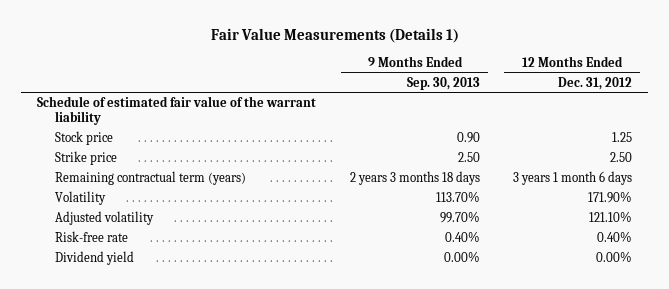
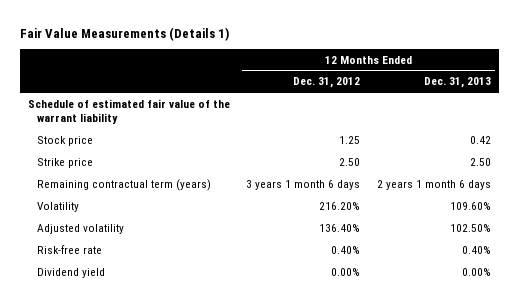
- | 9 Months Ended Sep. 30, 2013 | 12 Months Ended Dec. 31, 2012
+ | 12 Months Ended Dec. 31, 2012 | 12 Months Ended Dec. 31, 2013
- Volatility | 113.70% | 171.90%
- Adjusted volatility | 99.70% | 121.10%
+ Volatility | 216.20% | 109.60%
+ Adjusted volatility | 136.40% | 102.50%

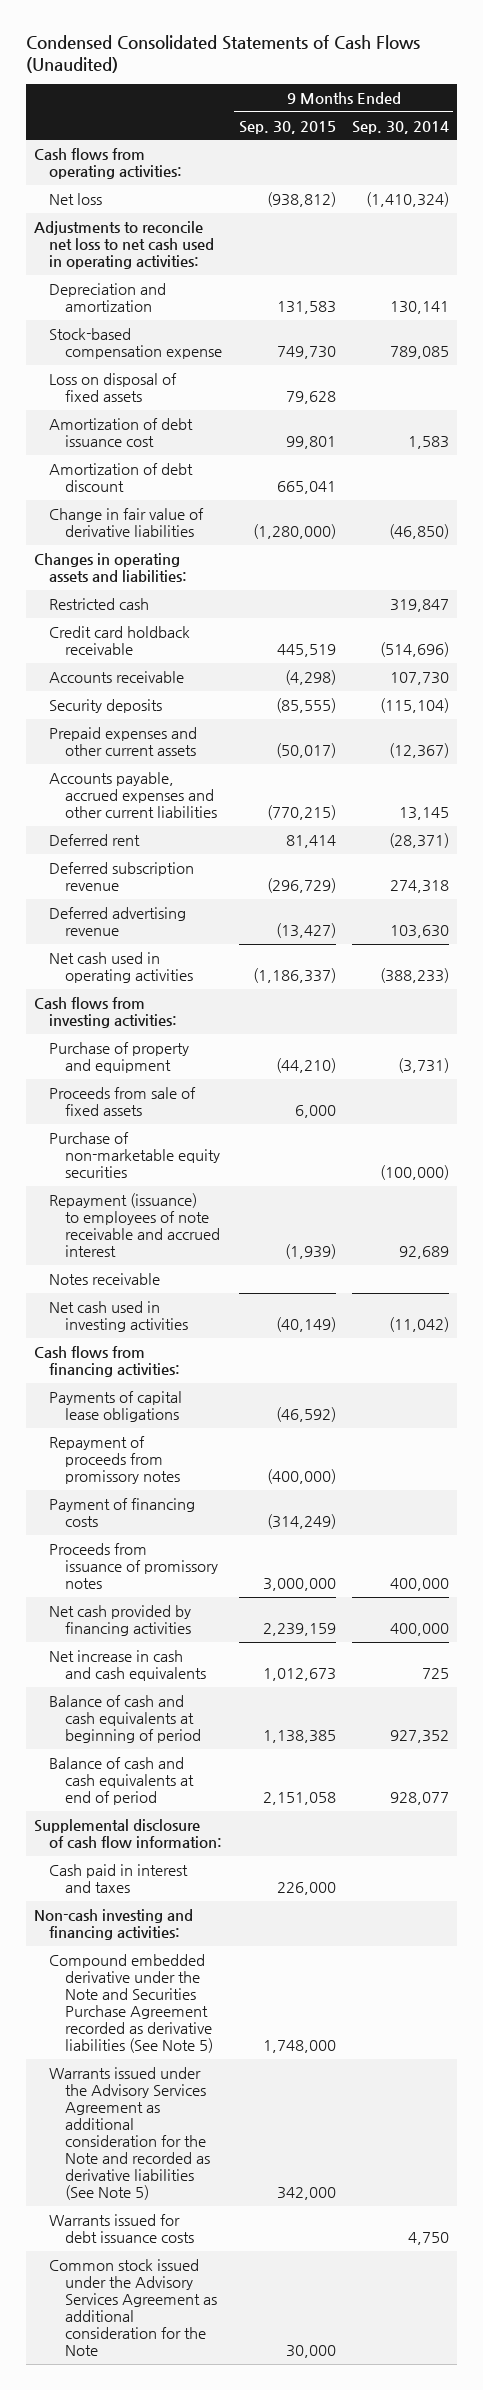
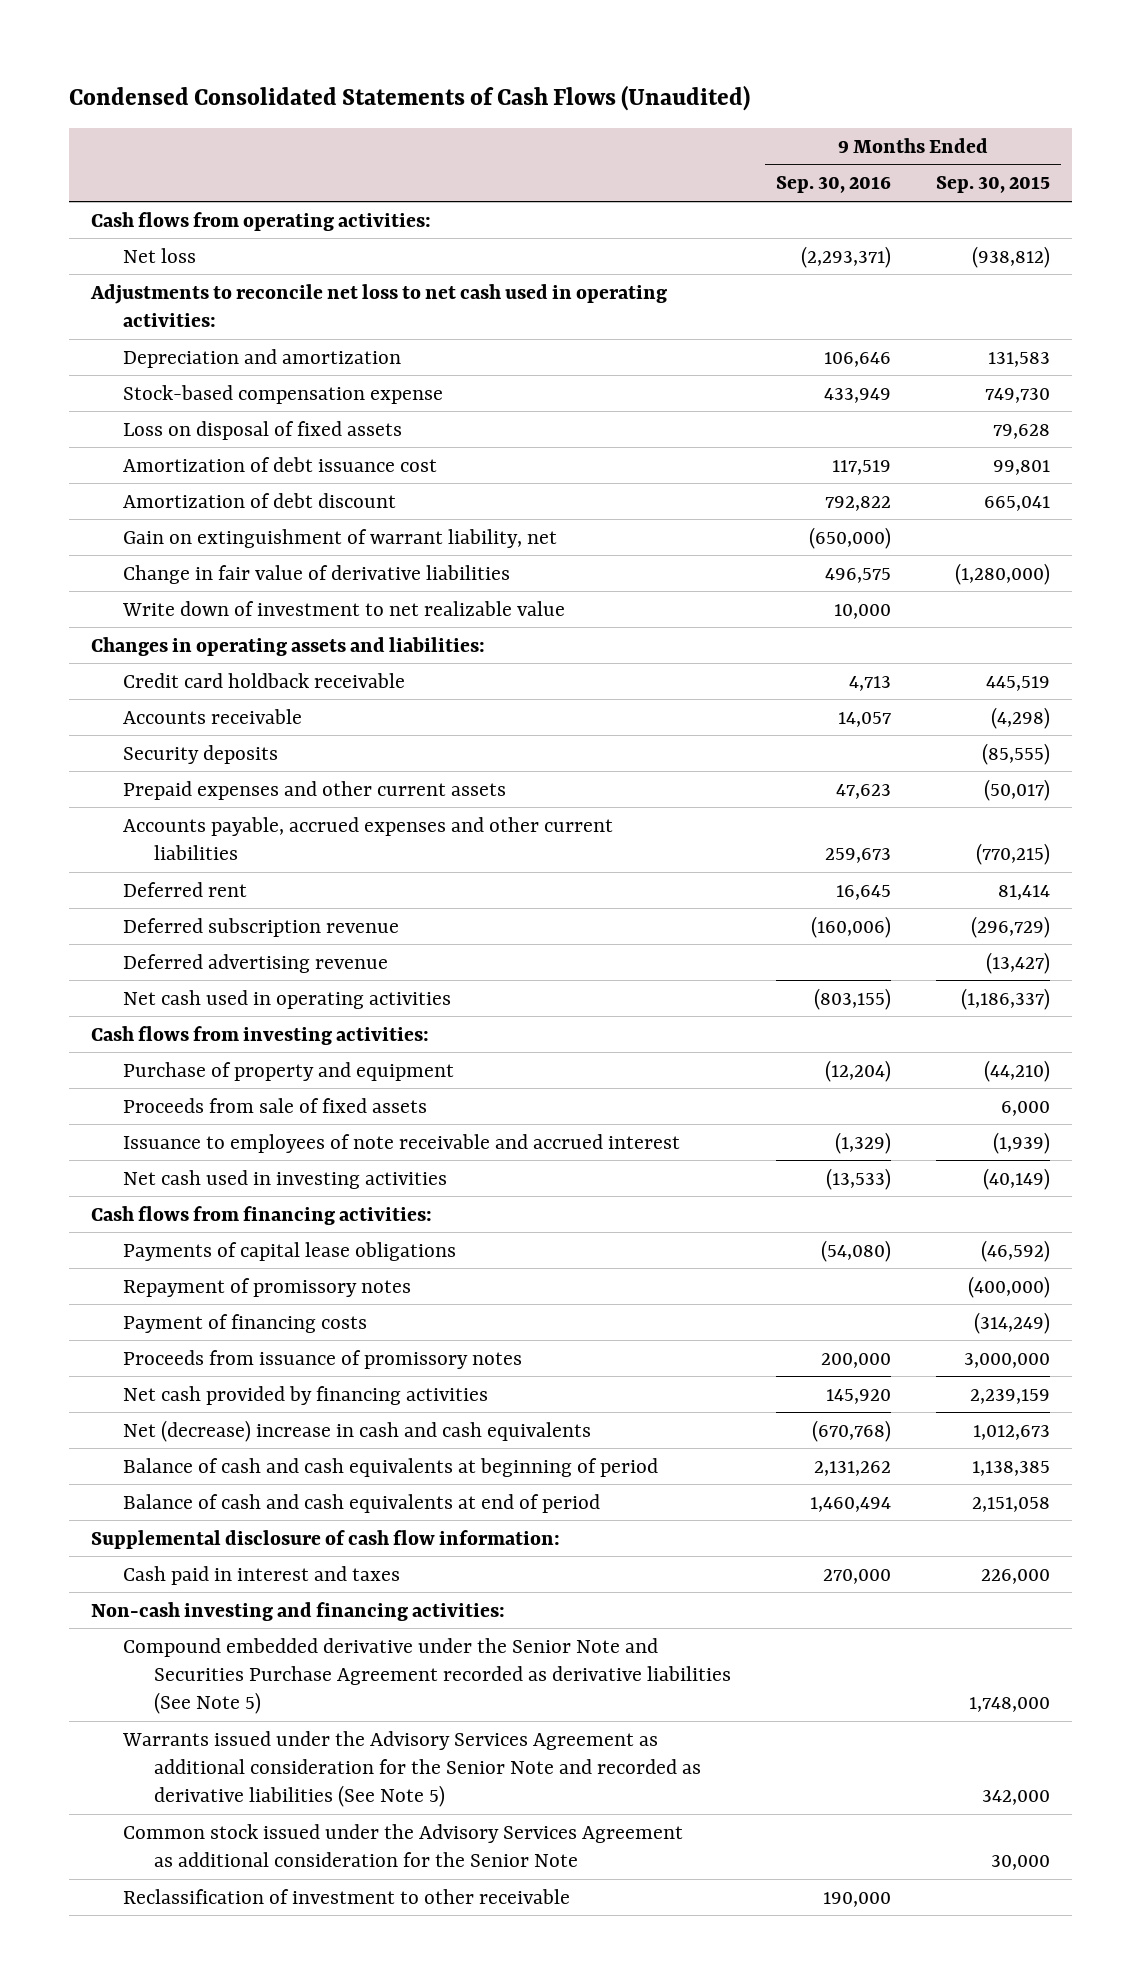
- | 9 Months Ended Sep. 30, 2015 | 9 Months Ended Sep. 30, 2014
+ | 9 Months Ended Sep. 30, 2016 | 9 Months Ended Sep. 30, 2015
+ Gain on extinguishment of warrant liability, net | (650,000) |
+ Write down of investment to net realizable value | 10,000 |
- Restricted cash | | 319,847
- Purchase of non-marketable equity securities | | (100,000)
- Repayment (issuance) to employees of note receivable and accrued interest | (1,939) | 92,689
- Notes receivable
+ Issuance to employees of note receivable and accrued interest | (1,329) | (1,939)
- Repayment of proceeds from promissory notes | (400,000) |
+ Repayment of promissory notes | | (400,000)
- Net increase in cash and cash equivalents | 1,012,673 | 725
+ Net (decrease) increase in cash and cash equivalents | (670,768) | 1,012,673
- Compound embedded derivative under the Note and Securities Purchase Agreement recorded as derivative liabilities (See Note 5) | 1,748,000 |
- Warrants issued under the Advisory Services Agreement as additional consideration for the Note and recorded as derivative liabilities (See Note 5) | 342,000 |
- Warrants issued for debt issuance costs | | 4,750
- Common stock issued under the Advisory Services Agreement as additional consideration for the Note | 30,000 |
+ Compound embedded derivative under the Senior Note and Securities Purchase Agreement recorded as derivative liabilities (See Note 5) | | 1,748,000
+ Warrants issued under the Advisory Services Agreement as additional consideration for the Senior Note and recorded as derivative liabilities (See Note 5) | | 342,000
+ Common stock issued under the Advisory Services Agreement as additional consideration for the Senior Note | | 30,000
+ Reclassification of investment to other receivable | 190,000 |

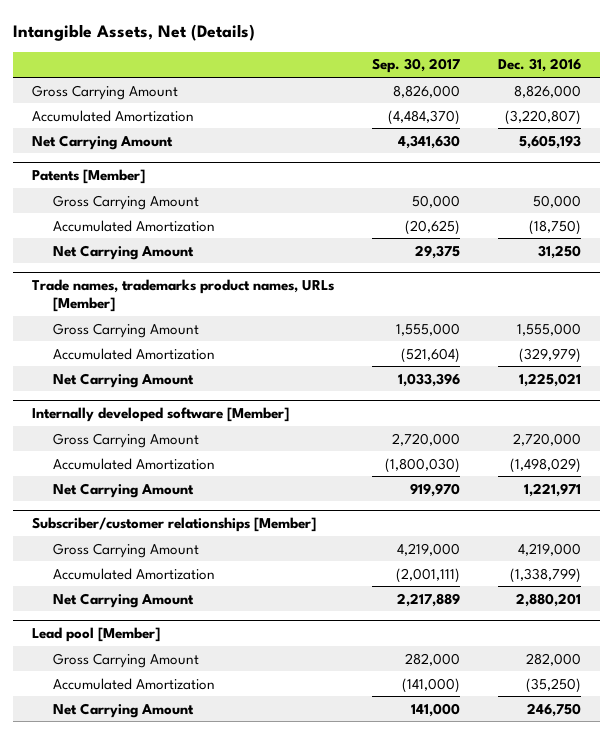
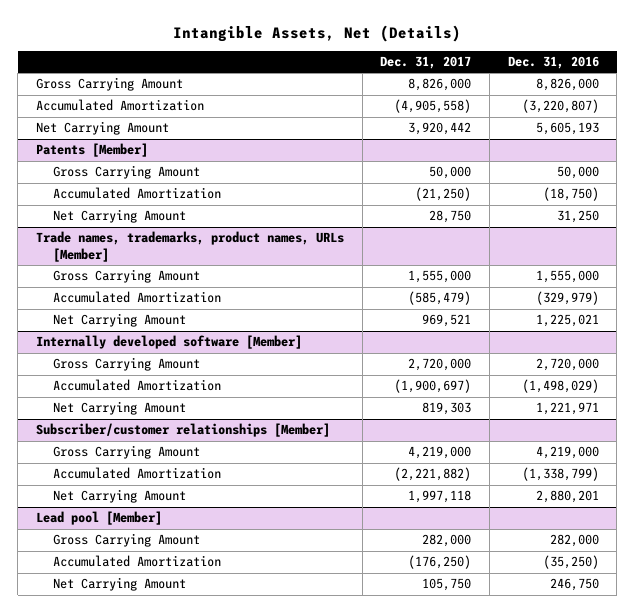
- | Sep. 30, 2017 | Dec. 31, 2016
+ | Dec. 31, 2017 | Dec. 31, 2016
- Trade names, trademarks product names, URLs [Member]
+ Trade names, trademarks, product names, URLs [Member]

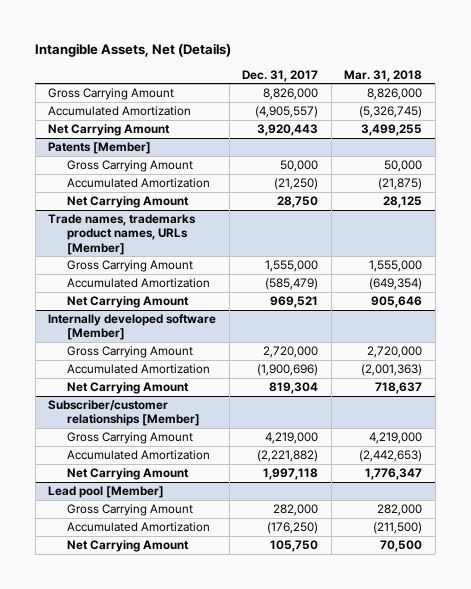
- | Dec. 31, 2017 | Dec. 31, 2016
+ | Dec. 31, 2017 | Mar. 31, 2018
- Accumulated Amortization | (4,905,558) | (3,220,807)
- Net Carrying Amount | 3,920,442 | 5,605,193
+ Accumulated Amortization | (4,905,557) | (5,326,745)
+ Net Carrying Amount | 3,920,443 | 3,499,255
- Trade names, trademarks, product names, URLs [Member]
+ Trade names, trademarks product names, URLs [Member]
@ Internally developed software [Member]
- Accumulated Amortization | (1,900,697) | (1,498,029)
- Net Carrying Amount | 819,303 | 1,221,971
+ Accumulated Amortization | (1,900,696) | (2,001,363)
+ Net Carrying Amount | 819,304 | 718,637

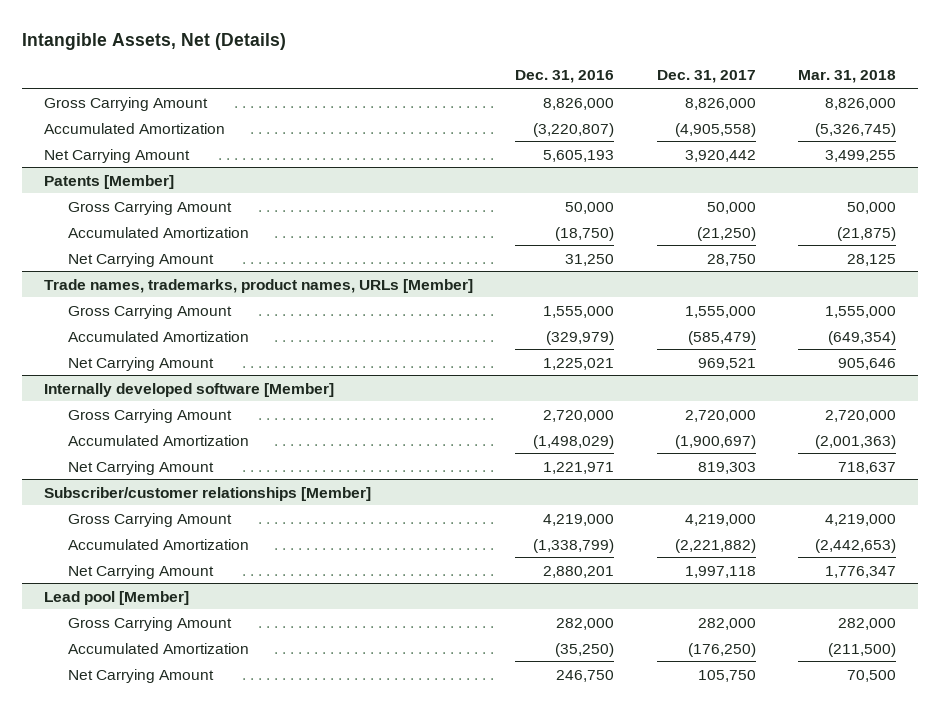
- | Dec. 31, 2017 | Mar. 31, 2018
+ | Dec. 31, 2016 | Dec. 31, 2017 | Mar. 31, 2018
- Accumulated Amortization | (4,905,557) | (5,326,745)
- Net Carrying Amount | 3,920,443 | 3,499,255
+ Accumulated Amortization | (3,220,807) | (4,905,558) | (5,326,745)
+ Net Carrying Amount | 5,605,193 | 3,920,442 | 3,499,255
- Trade names, trademarks product names, URLs [Member]
+ Trade names, trademarks, product names, URLs [Member]
@ Internally developed software [Member]
- Accumulated Amortization | (1,900,696) | (2,001,363)
- Net Carrying Amount | 819,304 | 718,637
+ Accumulated Amortization | (1,498,029) | (1,900,697) | (2,001,363)
+ Net Carrying Amount | 1,221,971 | 819,303 | 718,637

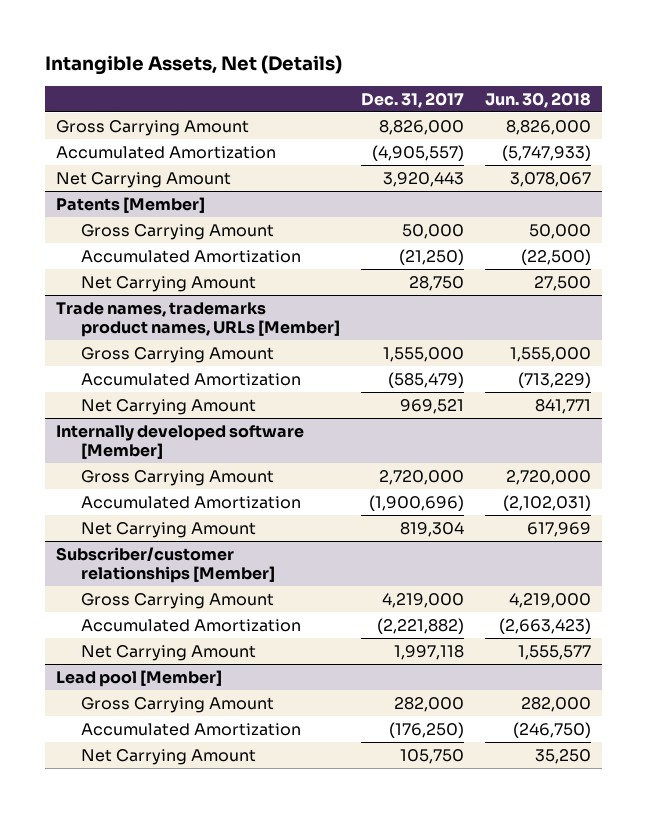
- | Dec. 31, 2016 | Dec. 31, 2017 | Mar. 31, 2018
+ | Dec. 31, 2017 | Jun. 30, 2018
- Accumulated Amortization | (3,220,807) | (4,905,558) | (5,326,745)
- Net Carrying Amount | 5,605,193 | 3,920,442 | 3,499,255
+ Accumulated Amortization | (4,905,557) | (5,747,933)
+ Net Carrying Amount | 3,920,443 | 3,078,067
- Trade names, trademarks, product names, URLs [Member]
+ Trade names, trademarks product names, URLs [Member]
@ Internally developed software [Member]
- Accumulated Amortization | (1,498,029) | (1,900,697) | (2,001,363)
- Net Carrying Amount | 1,221,971 | 819,303 | 718,637
+ Accumulated Amortization | (1,900,696) | (2,102,031)
+ Net Carrying Amount | 819,304 | 617,969

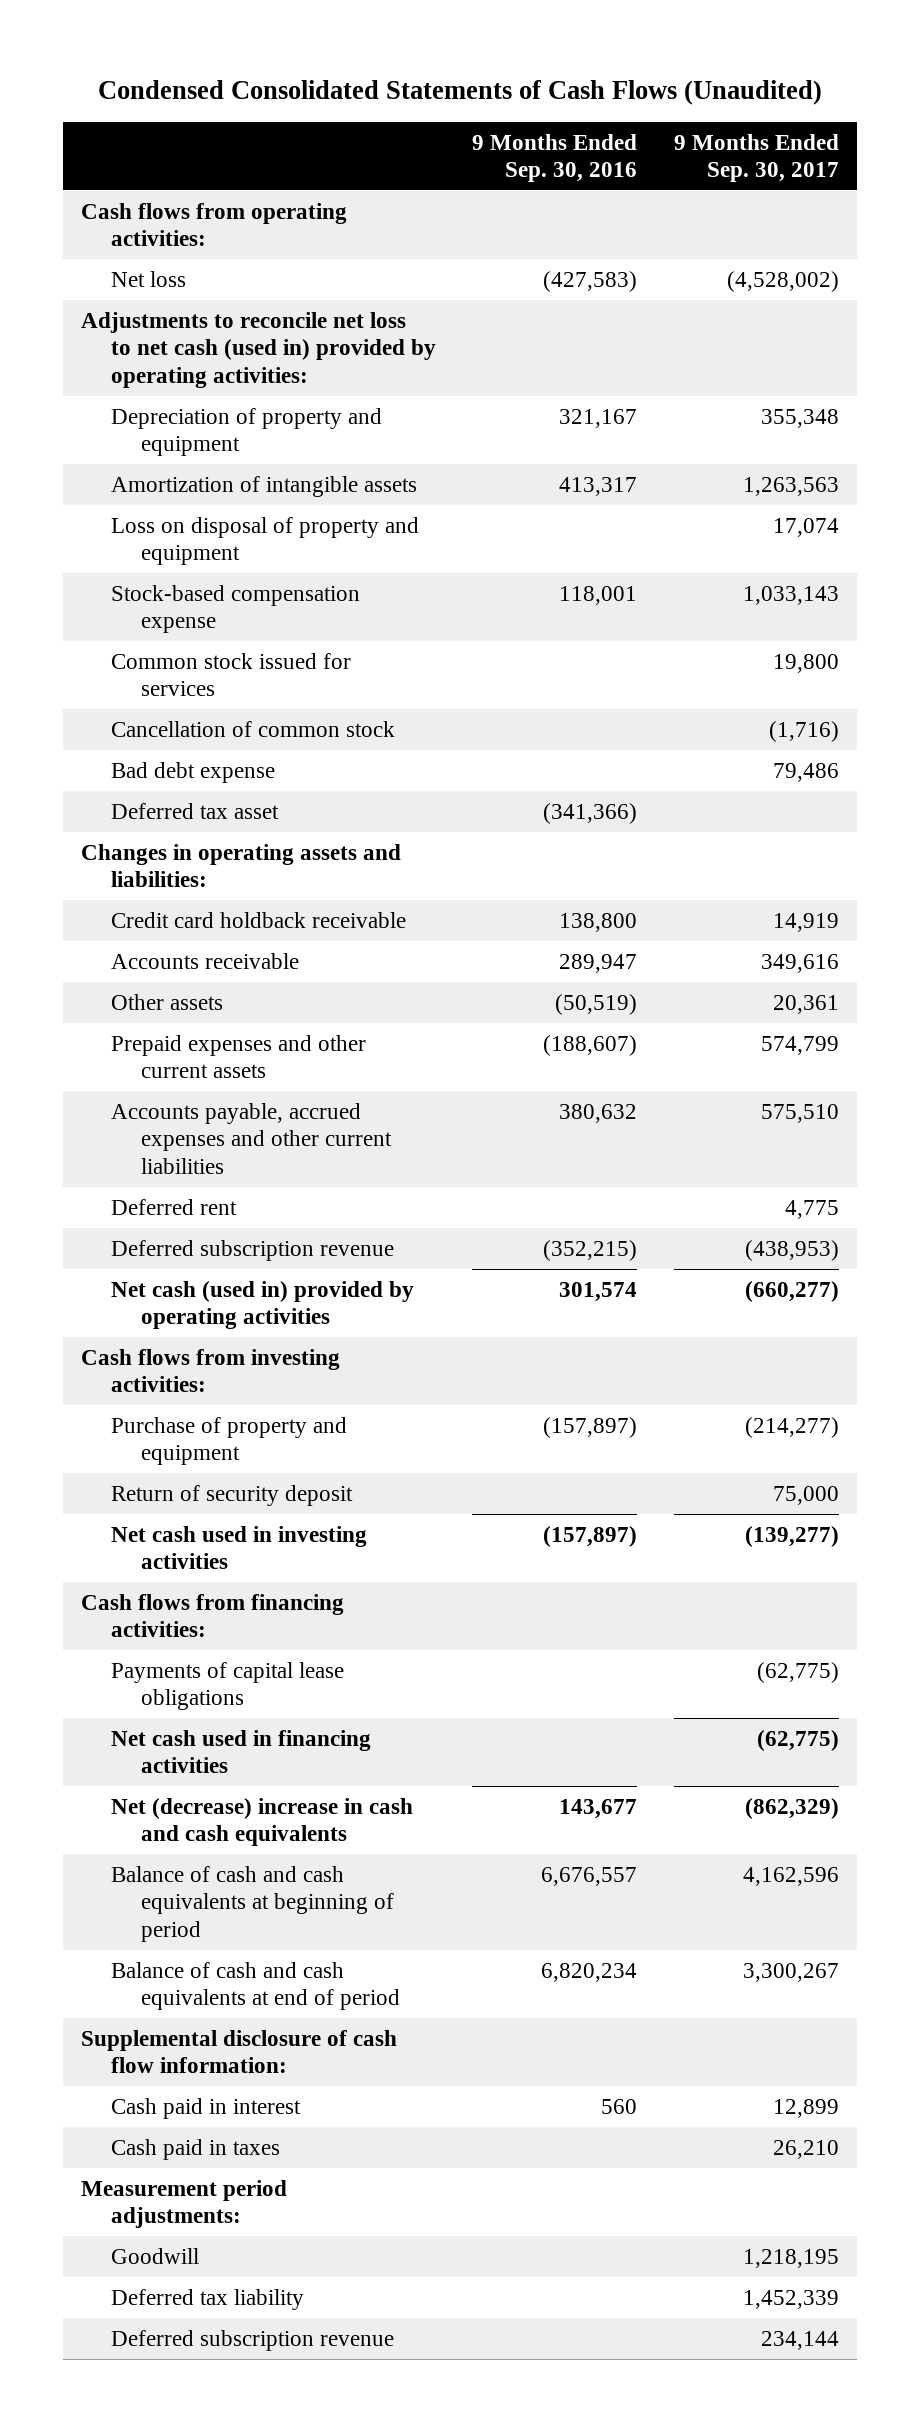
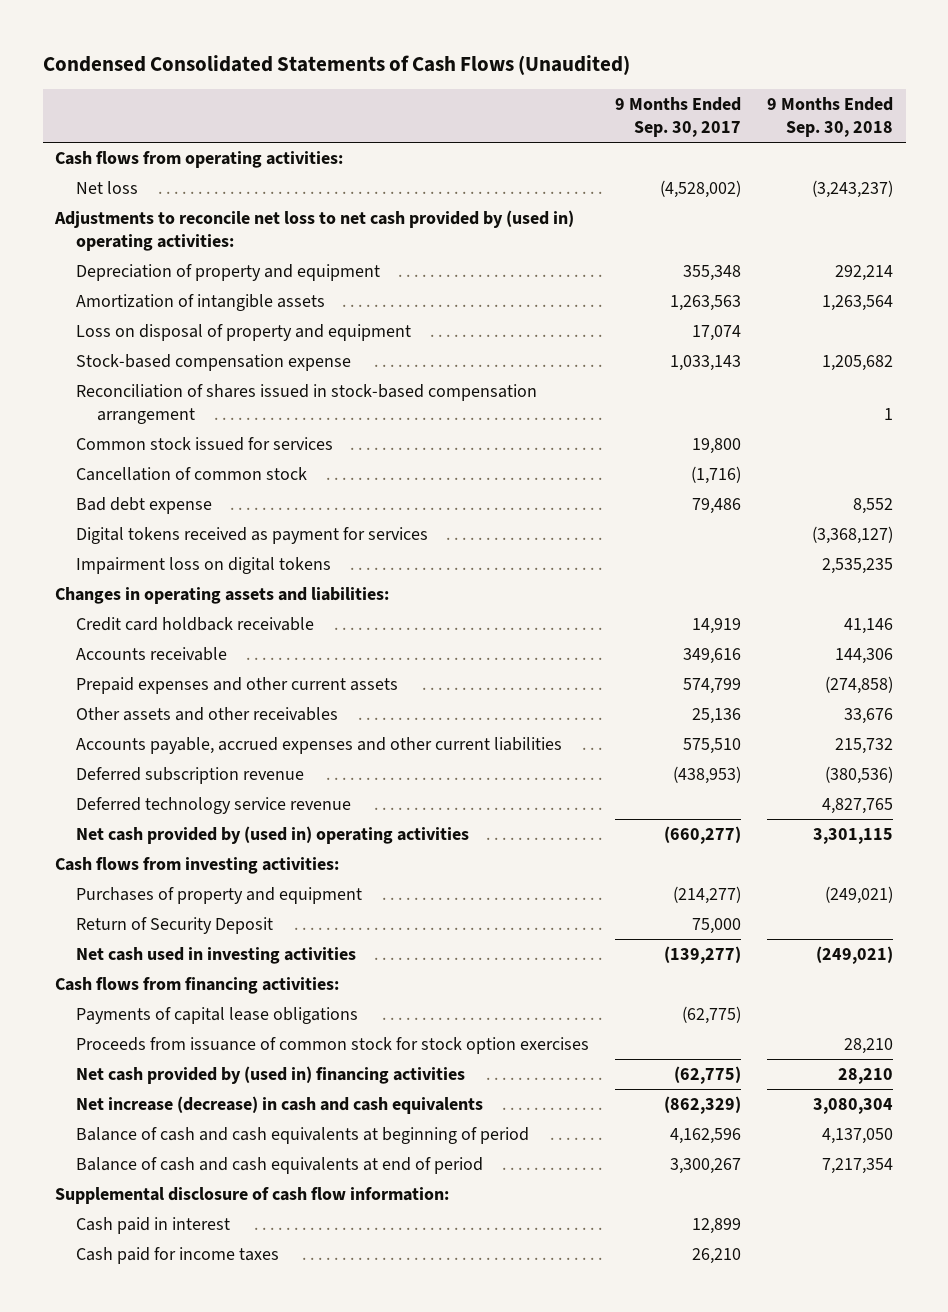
- | 9 Months Ended Sep. 30, 2016 | 9 Months Ended Sep. 30, 2017
+ | 9 Months Ended Sep. 30, 2017 | 9 Months Ended Sep. 30, 2018
- Adjustments to reconcile net loss to net cash (used in) provided by operating activities:
+ Adjustments to reconcile net loss to net cash provided by (used in) operating activities:
+ Reconciliation of shares issued in stock-based compensation arrangement | | 1
- Deferred tax asset | (341,366) |
+ Digital tokens received as payment for services | | (3,368,127)
+ Impairment loss on digital tokens | | 2,535,235
- Other assets | (50,519) | 20,361
+ Other assets and other receivables | 25,136 | 33,676
- Deferred rent | | 4,775
- Net cash (used in) provided by operating activities | 301,574 | (660,277)
+ Deferred technology service revenue | | 4,827,765
+ Net cash provided by (used in) operating activities | (660,277) | 3,301,115
- Purchase of property and equipment | (157,897) | (214,277)
- Return of security deposit | | 75,000
+ Purchases of property and equipment | (214,277) | (249,021)
+ Return of Security Deposit | 75,000 |
- Net cash used in financing activities | | (62,775)
- Net (decrease) increase in cash and cash equivalents | 143,677 | (862,329)
+ Proceeds from issuance of common stock for stock option exercises | | 28,210
+ Net cash provided by (used in) financing activities | (62,775) | 28,210
+ Net increase (decrease) in cash and cash equivalents | (862,329) | 3,080,304
- Cash paid in taxes | | 26,210
- Measurement period adjustments:
- Goodwill | | 1,218,195
- Deferred tax liability | | 1,452,339
- Deferred subscription revenue | | 234,144
+ Cash paid for income taxes | 26,210 |

